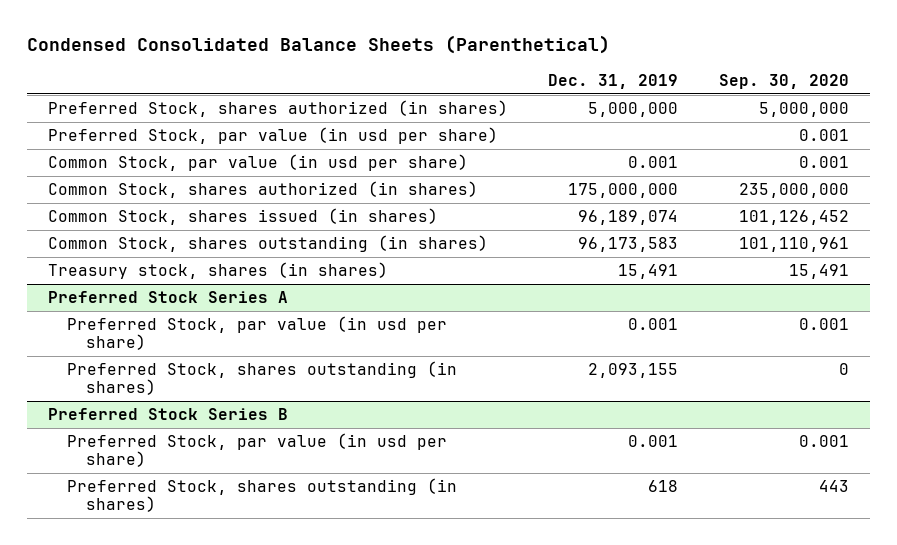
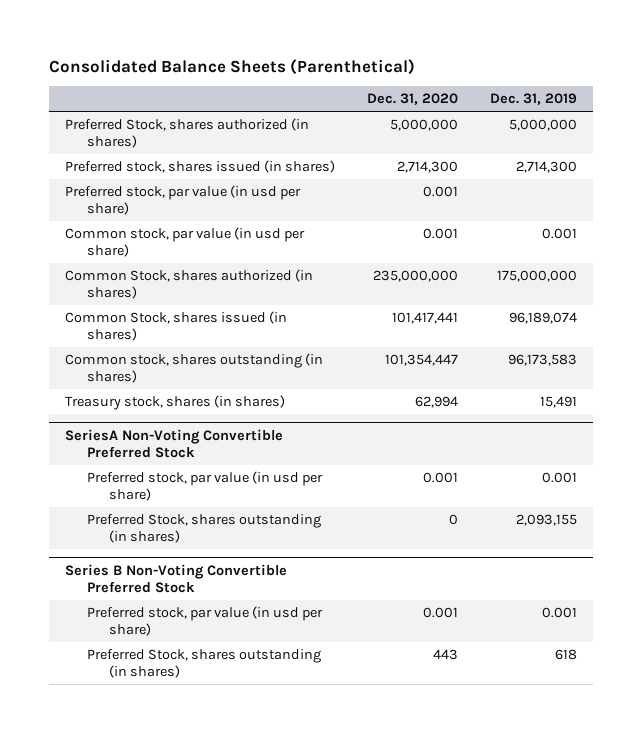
- Condensed Consolidated Balance Sheets (Parenthetical)
+ Consolidated Balance Sheets (Parenthetical)
- | Dec. 31, 2019 | Sep. 30, 2020
+ | Dec. 31, 2020 | Dec. 31, 2019
- Preferred Stock, par value (in usd per share) | | 0.001
- Common Stock, par value (in usd per share) | 0.001 | 0.001
+ Preferred stock, shares issued (in shares) | 2,714,300 | 2,714,300
+ Preferred stock, par value (in usd per share) | 0.001 |
+ Common stock, par value (in usd per share) | 0.001 | 0.001
- Common Stock, shares outstanding (in shares) | 96,173,583 | 101,110,961
+ Common stock, shares outstanding (in shares) | 101,354,447 | 96,173,583
- Preferred Stock Series A
- Preferred Stock, par value (in usd per share) | 0.001 | 0.001
+ SeriesA Non-Voting Convertible Preferred Stock
+ Preferred stock, par value (in usd per share) | 0.001 | 0.001
- Preferred Stock Series B
- Preferred Stock, par value (in usd per share) | 0.001 | 0.001
+ Series B Non-Voting Convertible Preferred Stock
+ Preferred stock, par value (in usd per share) | 0.001 | 0.001

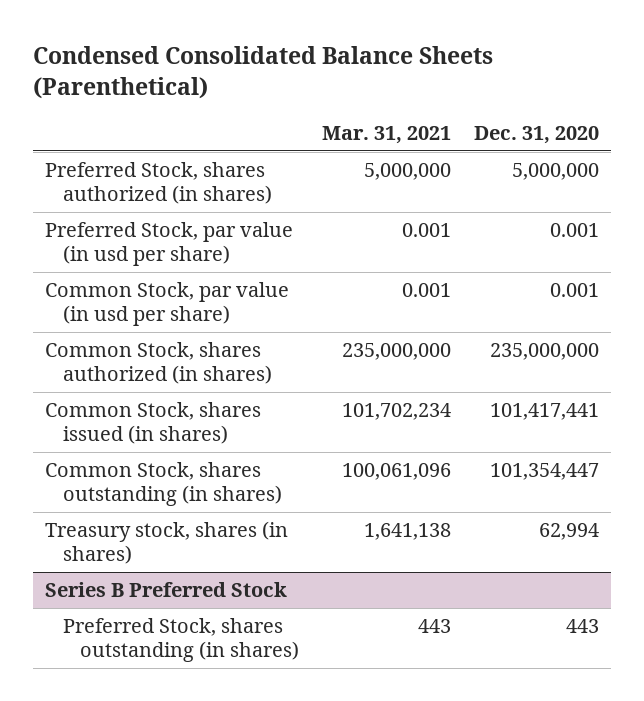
- Consolidated Balance Sheets (Parenthetical)
+ Condensed Consolidated Balance Sheets (Parenthetical)
- | Dec. 31, 2020 | Dec. 31, 2019
+ | Mar. 31, 2021 | Dec. 31, 2020
- Preferred stock, shares issued (in shares) | 2,714,300 | 2,714,300
- Preferred stock, par value (in usd per share) | 0.001 |
- Common stock, par value (in usd per share) | 0.001 | 0.001
+ Preferred Stock, par value (in usd per share) | 0.001 | 0.001
+ Common Stock, par value (in usd per share) | 0.001 | 0.001
- Common stock, shares outstanding (in shares) | 101,354,447 | 96,173,583
+ Common Stock, shares outstanding (in shares) | 100,061,096 | 101,354,447
- SeriesA Non-Voting Convertible Preferred Stock
- Preferred stock, par value (in usd per share) | 0.001 | 0.001
- Preferred Stock, shares outstanding (in shares) | 0 | 2,093,155
- Series B Non-Voting Convertible Preferred Stock
- Preferred stock, par value (in usd per share) | 0.001 | 0.001
+ Series B Preferred Stock

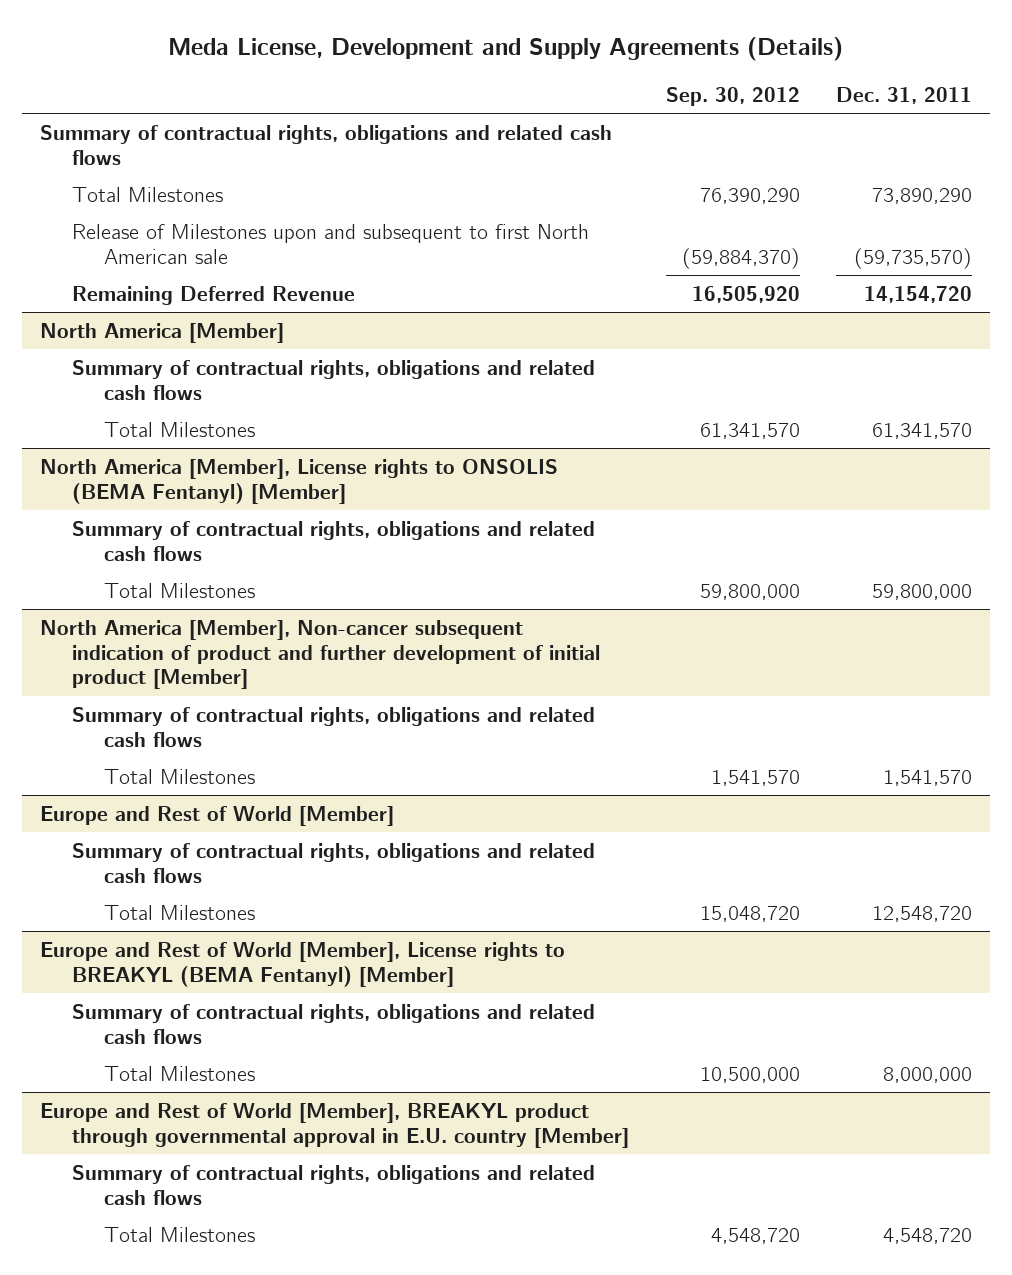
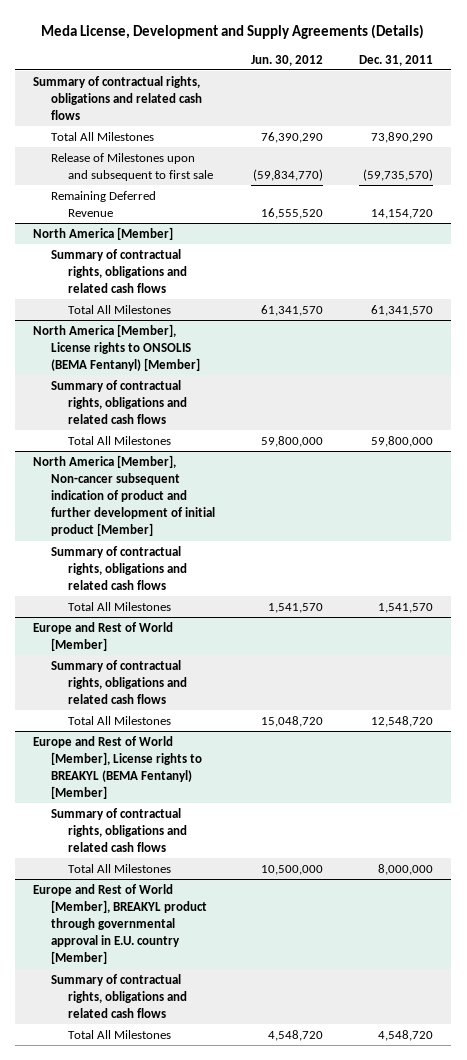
- | Sep. 30, 2012 | Dec. 31, 2011
+ | Jun. 30, 2012 | Dec. 31, 2011
- Total Milestones | 76,390,290 | 73,890,290
- Release of Milestones upon and subsequent to first North American sale | (59,884,370) | (59,735,570)
+ Total All Milestones | 76,390,290 | 73,890,290
+ Release of Milestones upon and subsequent to first sale | (59,834,770) | (59,735,570)
@ North America [Member]
- Total Milestones | 61,341,570 | 61,341,570
+ Total All Milestones | 61,341,570 | 61,341,570
@ North America [Member], License rights to ONSOLIS (BEMA Fentanyl) [Member]
- Total Milestones | 59,800,000 | 59,800,000
+ Total All Milestones | 59,800,000 | 59,800,000
@ North America [Member], Non-cancer subsequent indication of product and further development of initial product [Member]
- Total Milestones | 1,541,570 | 1,541,570
+ Total All Milestones | 1,541,570 | 1,541,570
@ Europe and Rest of World [Member]
- Total Milestones | 15,048,720 | 12,548,720
+ Total All Milestones | 15,048,720 | 12,548,720
@ Europe and Rest of World [Member], License rights to BREAKYL (BEMA Fentanyl) [Member]
- Total Milestones | 10,500,000 | 8,000,000
+ Total All Milestones | 10,500,000 | 8,000,000
@ Europe and Rest of World [Member], BREAKYL product through governmental approval in E.U. country [Member]
- Total Milestones | 4,548,720 | 4,548,720
+ Total All Milestones | 4,548,720 | 4,548,720

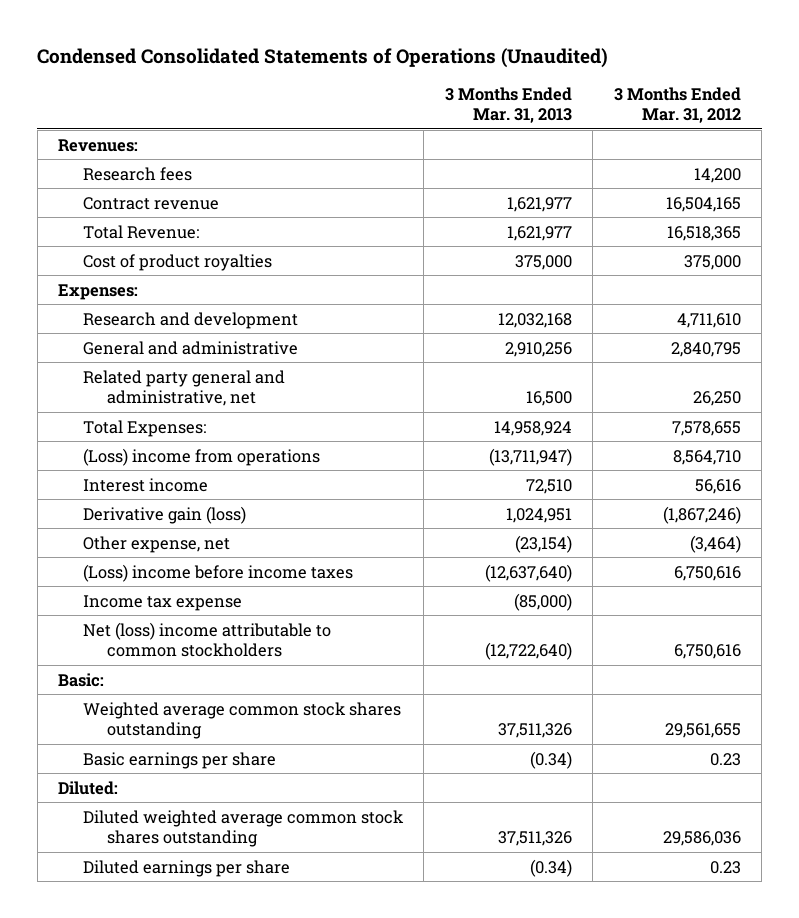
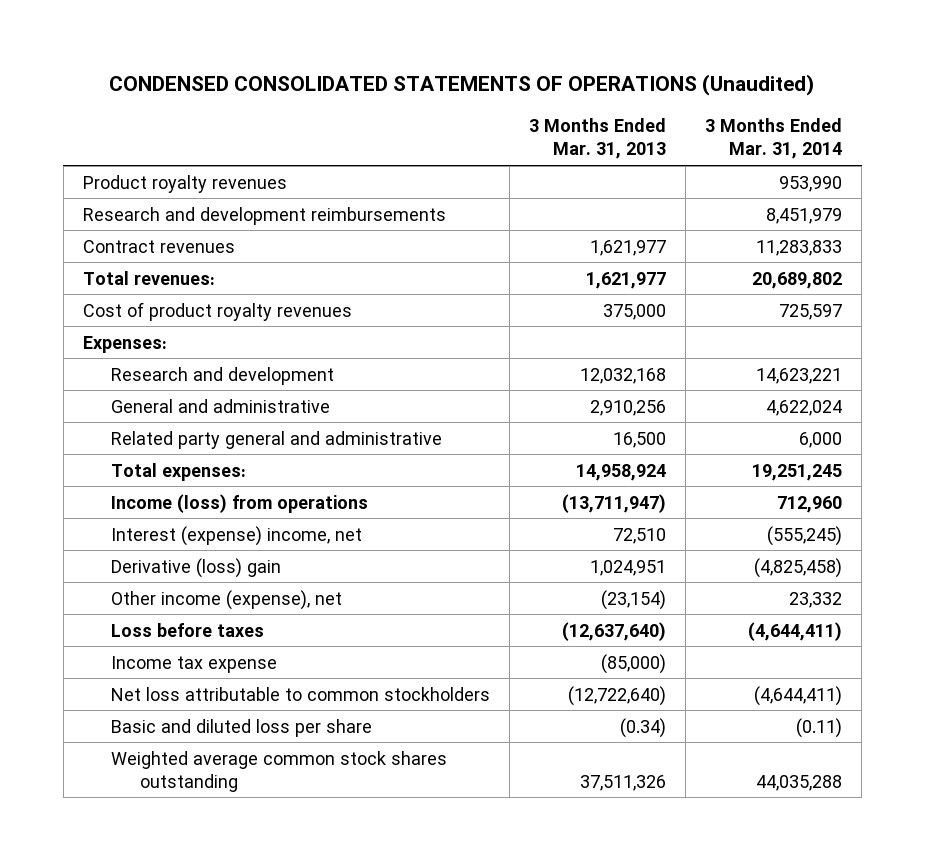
- Condensed Consolidated Statements of Operations (Unaudited)
+ CONDENSED CONSOLIDATED STATEMENTS OF OPERATIONS (Unaudited)
- | 3 Months Ended Mar. 31, 2013 | 3 Months Ended Mar. 31, 2012
+ | 3 Months Ended Mar. 31, 2013 | 3 Months Ended Mar. 31, 2014
- Revenues:
- Research fees | | 14,200
- Contract revenue | 1,621,977 | 16,504,165
- Total Revenue: | 1,621,977 | 16,518,365
- Cost of product royalties | 375,000 | 375,000
+ Product royalty revenues | | 953,990
+ Research and development reimbursements | | 8,451,979
+ Contract revenues | 1,621,977 | 11,283,833
+ Total revenues: | 1,621,977 | 20,689,802
+ Cost of product royalty revenues | 375,000 | 725,597
- Related party general and administrative, net | 16,500 | 26,250
- Total Expenses: | 14,958,924 | 7,578,655
- (Loss) income from operations | (13,711,947) | 8,564,710
- Interest income | 72,510 | 56,616
- Derivative gain (loss) | 1,024,951 | (1,867,246)
- Other expense, net | (23,154) | (3,464)
- (Loss) income before income taxes | (12,637,640) | 6,750,616
+ Related party general and administrative | 16,500 | 6,000
+ Total expenses: | 14,958,924 | 19,251,245
+ Income (loss) from operations | (13,711,947) | 712,960
+ Interest (expense) income, net | 72,510 | (555,245)
+ Derivative (loss) gain | 1,024,951 | (4,825,458)
+ Other income (expense), net | (23,154) | 23,332
+ Loss before taxes | (12,637,640) | (4,644,411)
- Net (loss) income attributable to common stockholders | (12,722,640) | 6,750,616
- Basic:
+ Net loss attributable to common stockholders | (12,722,640) | (4,644,411)
+ Basic and diluted loss per share | (0.34) | (0.11)
- Basic earnings per share | (0.34) | 0.23
- Diluted:
- Diluted weighted average common stock shares outstanding | 37,511,326 | 29,586,036
- Diluted earnings per share | (0.34) | 0.23

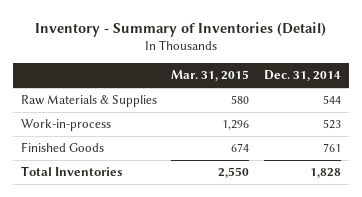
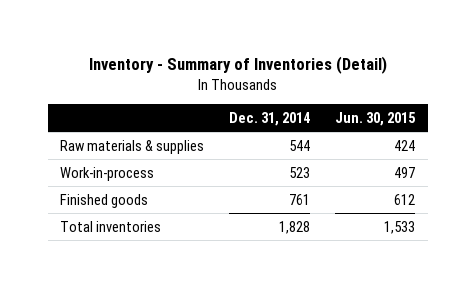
- | Mar. 31, 2015 | Dec. 31, 2014
+ | Dec. 31, 2014 | Jun. 30, 2015
- Raw Materials & Supplies | 580 | 544
+ Raw materials & supplies | 544 | 424
- Finished Goods | 674 | 761
- Total Inventories | 2,550 | 1,828
+ Finished goods | 761 | 612
+ Total inventories | 1,828 | 1,533

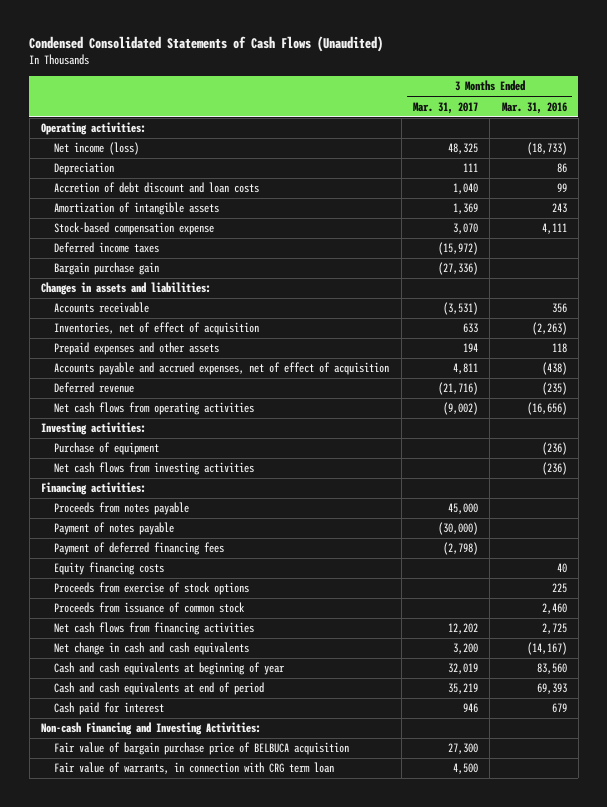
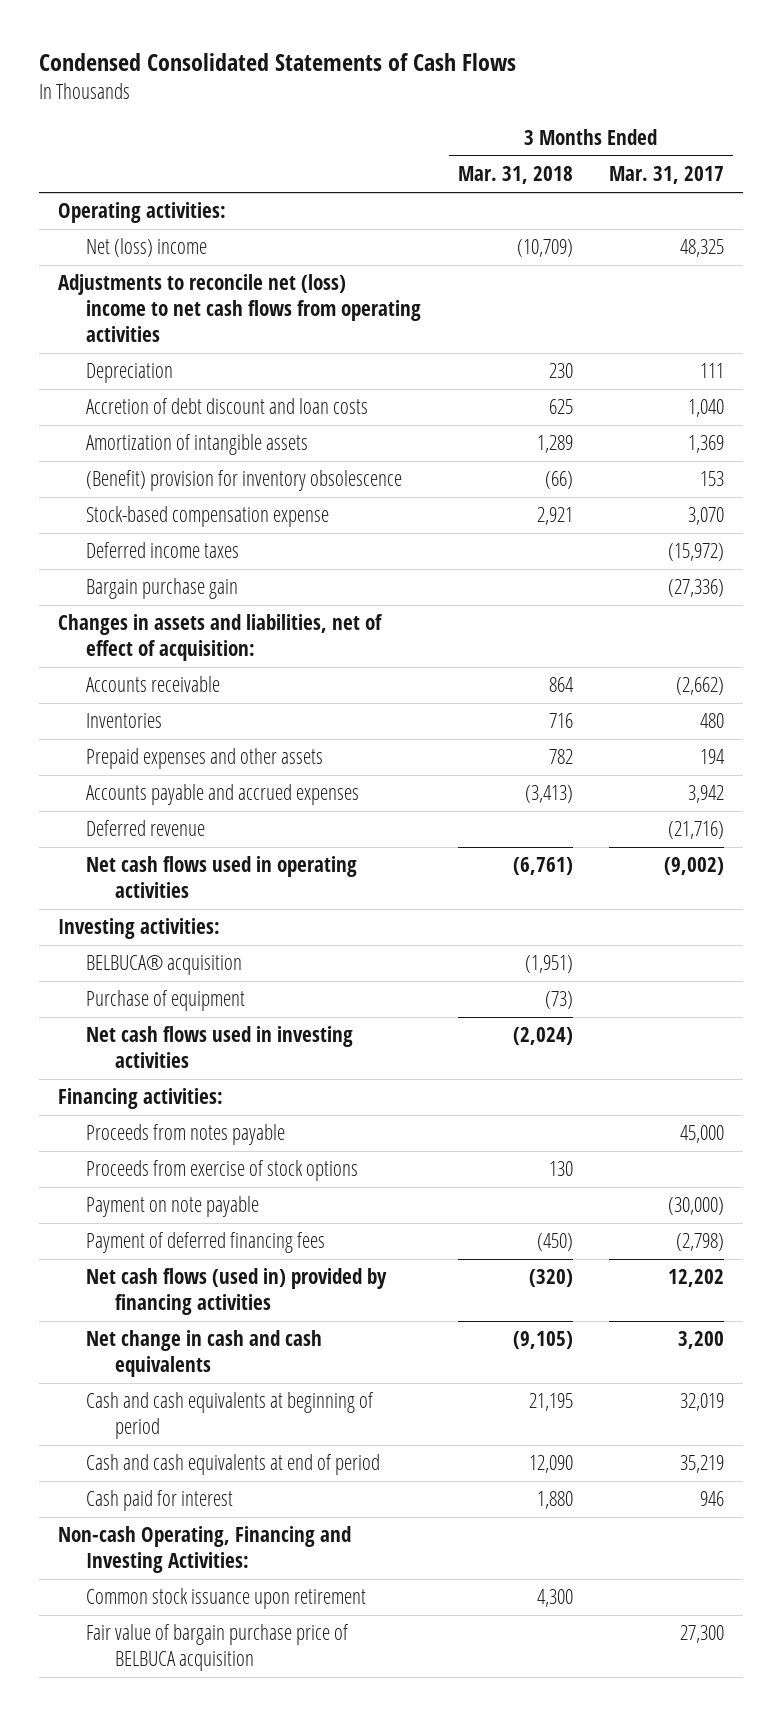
- Condensed Consolidated Statements of Cash Flows (Unaudited)
+ Condensed Consolidated Statements of Cash Flows
- | 3 Months Ended Mar. 31, 2017 | 3 Months Ended Mar. 31, 2016
+ | 3 Months Ended Mar. 31, 2018 | 3 Months Ended Mar. 31, 2017
- Net income (loss) | 48,325 | (18,733)
+ Net (loss) income | (10,709) | 48,325
+ Adjustments to reconcile net (loss) income to net cash flows from operating activities
+ (Benefit) provision for inventory obsolescence | (66) | 153
- Changes in assets and liabilities:
- Accounts receivable | (3,531) | 356
- Inventories, net of effect of acquisition | 633 | (2,263)
+ Changes in assets and liabilities, net of effect of acquisition:
+ Accounts receivable | 864 | (2,662)
+ Inventories | 716 | 480
- Accounts payable and accrued expenses, net of effect of acquisition | 4,811 | (438)
+ Accounts payable and accrued expenses | (3,413) | 3,942
- Net cash flows from operating activities | (9,002) | (16,656)
+ Net cash flows used in operating activities | (6,761) | (9,002)
+ BELBUCA® acquisition | (1,951) |
- Net cash flows from investing activities | | (236)
+ Net cash flows used in investing activities | (2,024) |
- Payment of notes payable | (30,000) |
- Equity financing costs | | 40
- Proceeds from issuance of common stock | | 2,460
- Net cash flows from financing activities | 12,202 | 2,725
+ Payment on note payable | | (30,000)
moved down: Payment of deferred financing fees | (450) | (2,798)
+ Net cash flows (used in) provided by financing activities | (320) | 12,202
- Cash and cash equivalents at beginning of year | 32,019 | 83,560
+ Cash and cash equivalents at beginning of period | 21,195 | 32,019
- Non-cash Financing and Investing Activities:
+ Non-cash Operating, Financing and Investing Activities:
+ Common stock issuance upon retirement | 4,300 |
- Fair value of warrants, in connection with CRG term loan | 4,500 |

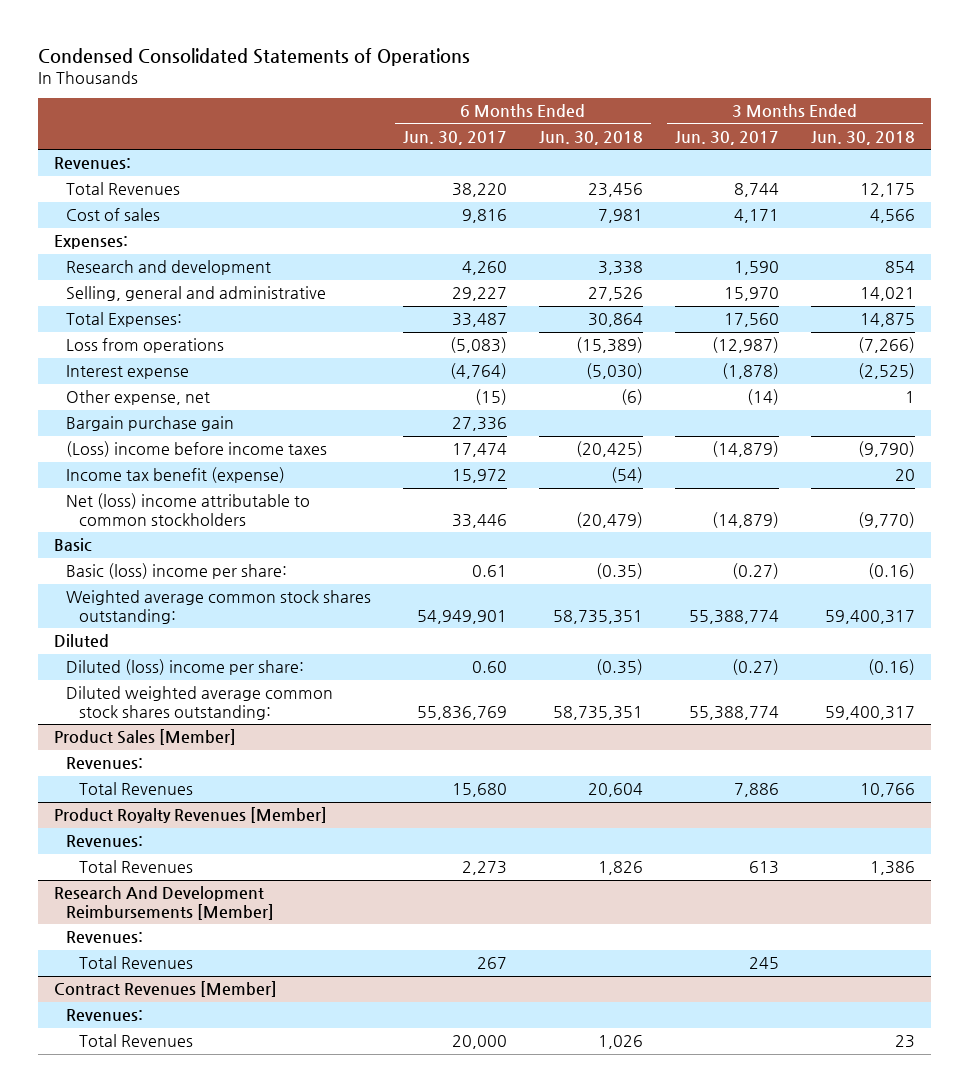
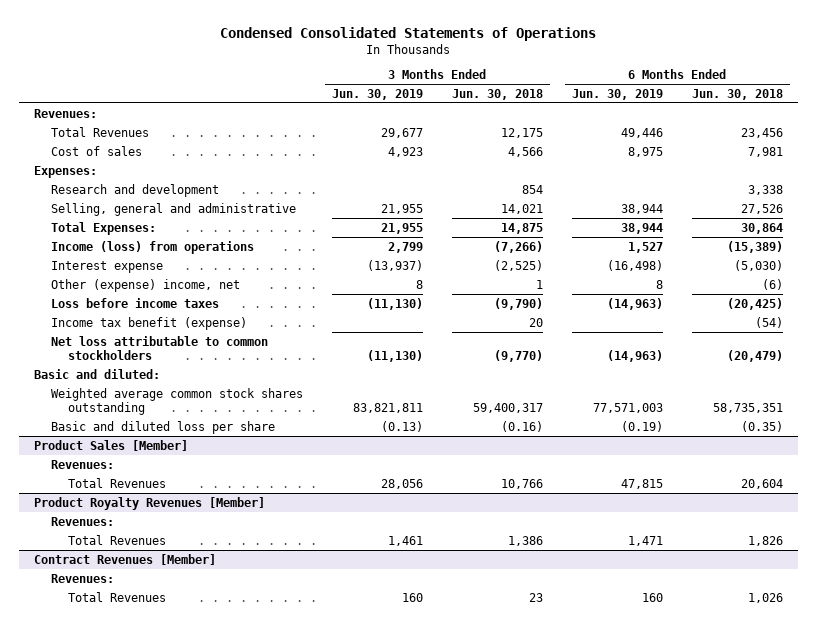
- | 6 Months Ended Jun. 30, 2017 | 6 Months Ended Jun. 30, 2018 | 3 Months Ended Jun. 30, 2017 | 3 Months Ended Jun. 30, 2018
+ | 3 Months Ended Jun. 30, 2019 | 3 Months Ended Jun. 30, 2018 | 6 Months Ended Jun. 30, 2019 | 6 Months Ended Jun. 30, 2018
- Loss from operations | (5,083) | (15,389) | (12,987) | (7,266)
+ Income (loss) from operations | 2,799 | (7,266) | 1,527 | (15,389)
- Other expense, net | (15) | (6) | (14) | 1
- Bargain purchase gain | 27,336 | | |
- (Loss) income before income taxes | 17,474 | (20,425) | (14,879) | (9,790)
+ Other (expense) income, net | 8 | 1 | 8 | (6)
+ Loss before income taxes | (11,130) | (9,790) | (14,963) | (20,425)
- Net (loss) income attributable to common stockholders | 33,446 | (20,479) | (14,879) | (9,770)
- Basic
- Basic (loss) income per share: | 0.61 | (0.35) | (0.27) | (0.16)
- Weighted average common stock shares outstanding: | 54,949,901 | 58,735,351 | 55,388,774 | 59,400,317
- Diluted
- Diluted (loss) income per share: | 0.60 | (0.35) | (0.27) | (0.16)
- Diluted weighted average common stock shares outstanding: | 55,836,769 | 58,735,351 | 55,388,774 | 59,400,317
+ Net loss attributable to common stockholders | (11,130) | (9,770) | (14,963) | (20,479)
+ Basic and diluted:
+ Weighted average common stock shares outstanding | 83,821,811 | 59,400,317 | 77,571,003 | 58,735,351
+ Basic and diluted loss per share | (0.13) | (0.16) | (0.19) | (0.35)
- Research And Development Reimbursements [Member]
- Revenues:
- Total Revenues | 267 | | 245 |

